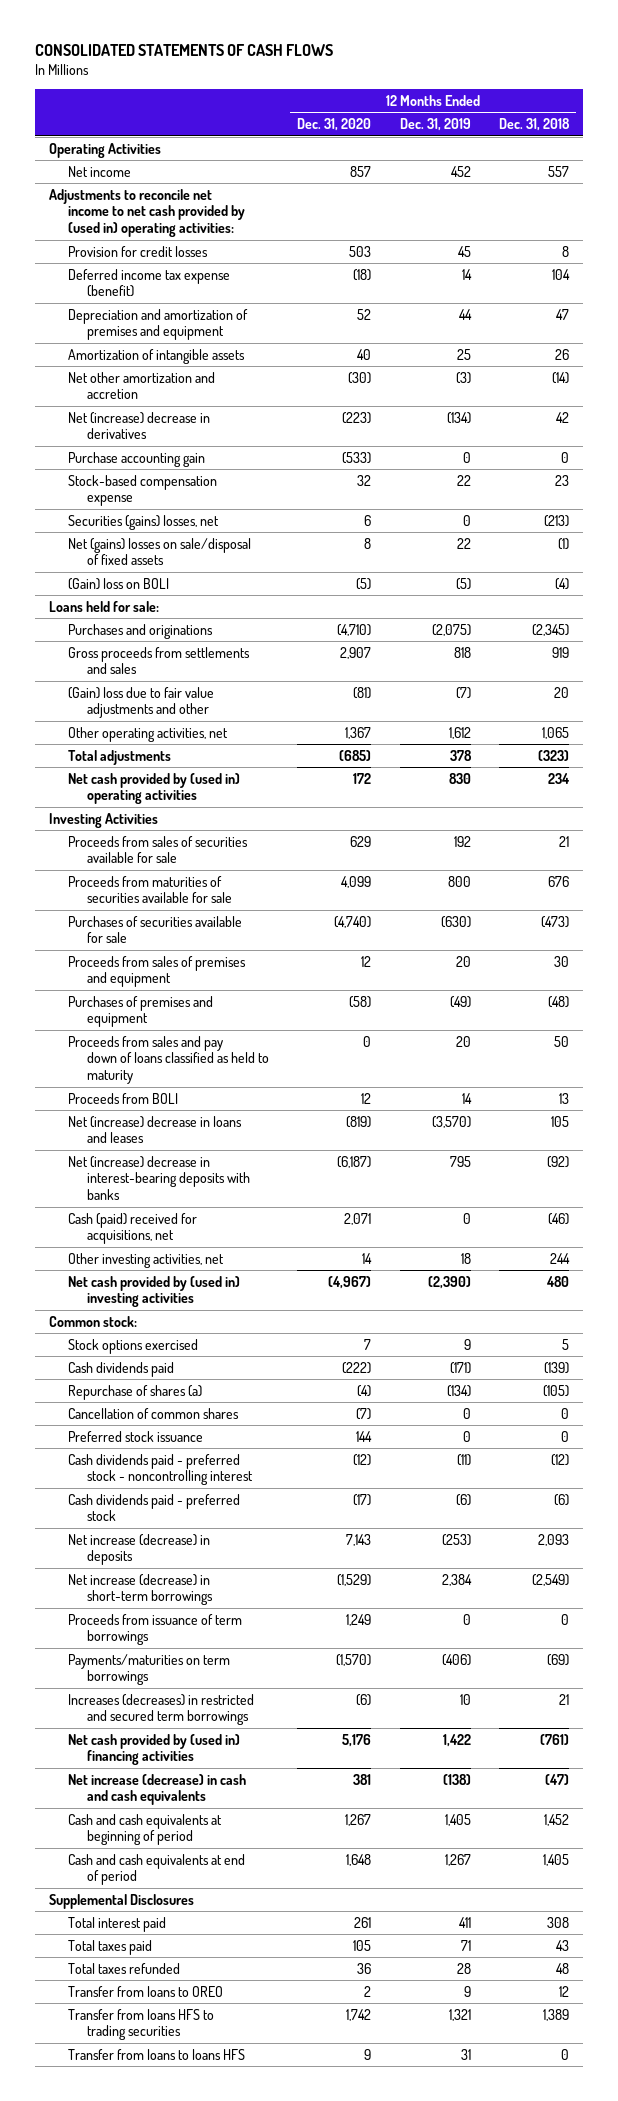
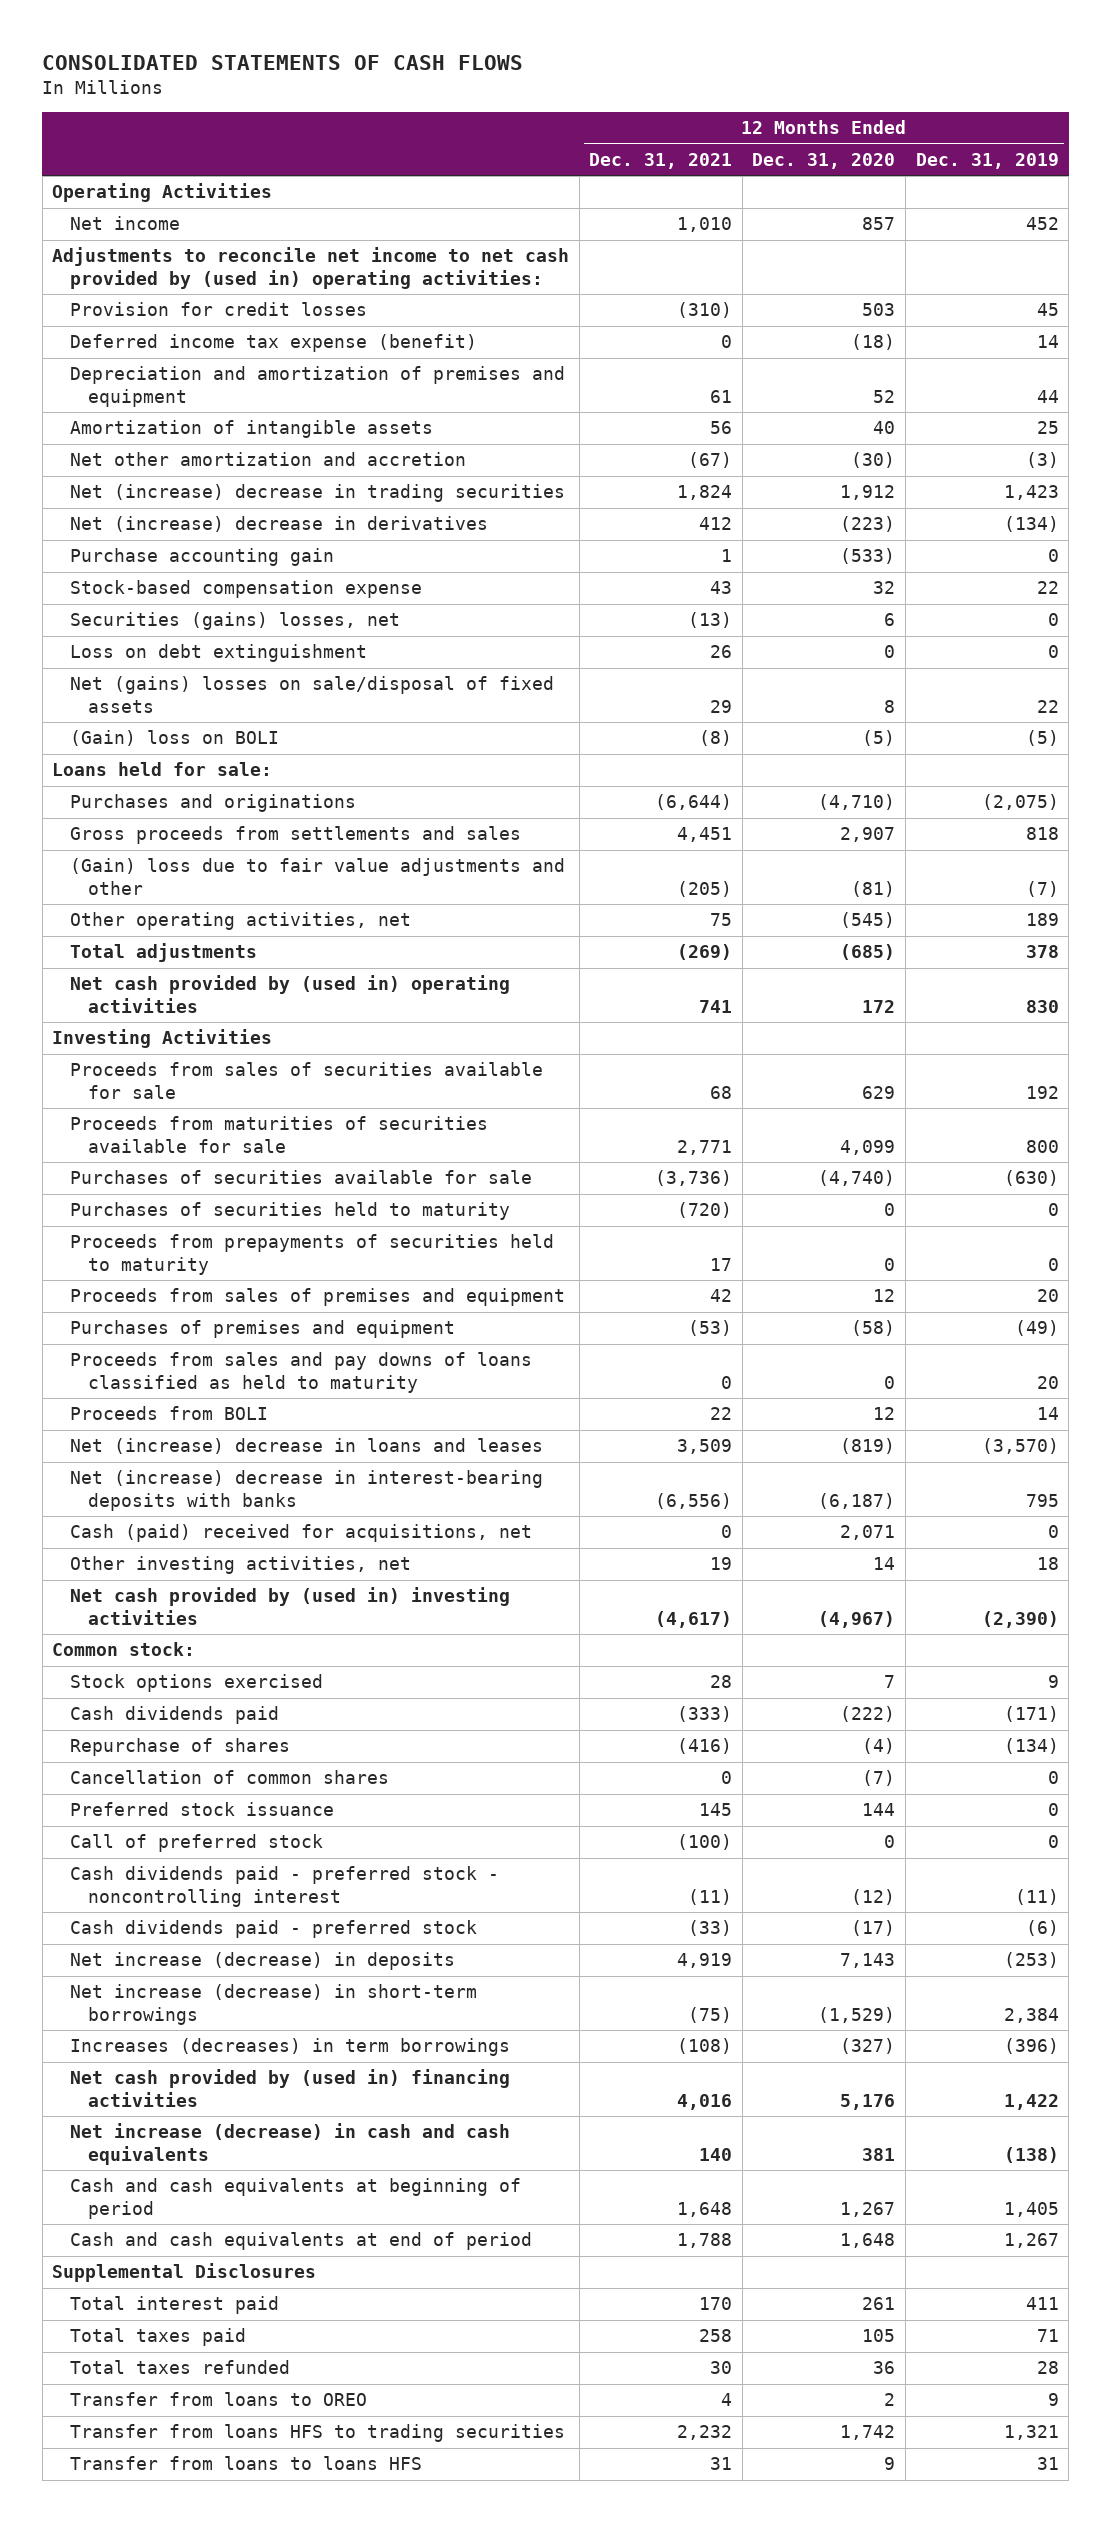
- | 12 Months Ended Dec. 31, 2020 | 12 Months Ended Dec. 31, 2019 | 12 Months Ended Dec. 31, 2018
+ | 12 Months Ended Dec. 31, 2021 | 12 Months Ended Dec. 31, 2020 | 12 Months Ended Dec. 31, 2019
+ Net (increase) decrease in trading securities | 1,824 | 1,912 | 1,423
+ Loss on debt extinguishment | 26 | 0 | 0
- Other operating activities, net | 1,367 | 1,612 | 1,065
+ Other operating activities, net | 75 | (545) | 189
+ Purchases of securities held to maturity | (720) | 0 | 0
+ Proceeds from prepayments of securities held to maturity | 17 | 0 | 0
- Proceeds from sales and pay down of loans classified as held to maturity | 0 | 20 | 50
+ Proceeds from sales and pay downs of loans classified as held to maturity | 0 | 0 | 20
- Repurchase of shares (a) | (4) | (134) | (105)
+ Repurchase of shares | (416) | (4) | (134)
+ Call of preferred stock | (100) | 0 | 0
- Proceeds from issuance of term borrowings | 1,249 | 0 | 0
- Payments/maturities on term borrowings | (1,570) | (406) | (69)
- Increases (decreases) in restricted and secured term borrowings | (6) | 10 | 21
+ Increases (decreases) in term borrowings | (108) | (327) | (396)

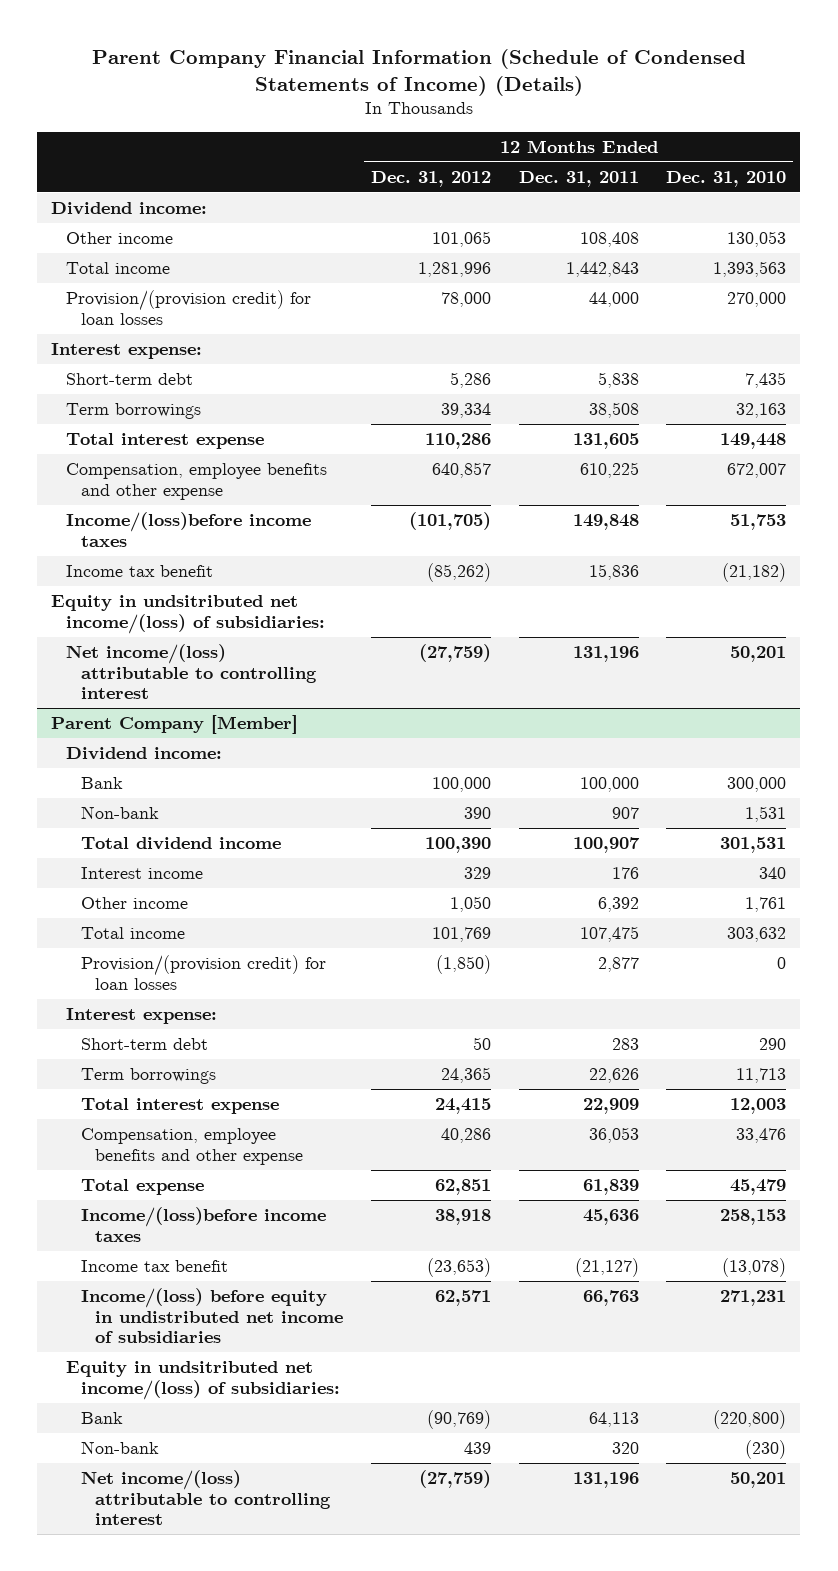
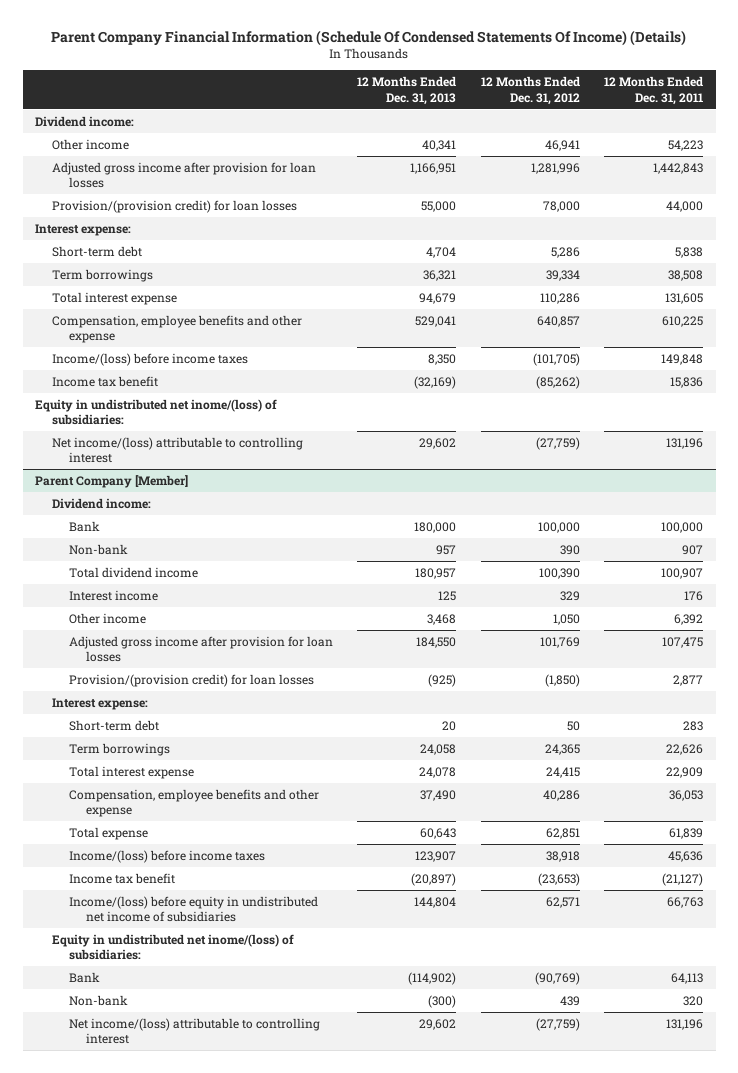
- Parent Company Financial Information (Schedule of Condensed Statements of Income) (Details)
+ Parent Company Financial Information (Schedule Of Condensed Statements Of Income) (Details)
- | 12 Months Ended Dec. 31, 2012 | 12 Months Ended Dec. 31, 2011 | 12 Months Ended Dec. 31, 2010
+ | 12 Months Ended Dec. 31, 2013 | 12 Months Ended Dec. 31, 2012 | 12 Months Ended Dec. 31, 2011
- Other income | 101,065 | 108,408 | 130,053
- Total income | 1,281,996 | 1,442,843 | 1,393,563
+ Other income | 40,341 | 46,941 | 54,223
+ Adjusted gross income after provision for loan losses | 1,166,951 | 1,281,996 | 1,442,843
- Income/(loss)before income taxes | (101,705) | 149,848 | 51,753
+ Income/(loss) before income taxes | 8,350 | (101,705) | 149,848
- Equity in undsitributed net income/(loss) of subsidiaries:
+ Equity in undistributed net inome/(loss) of subsidiaries:
@ Parent Company [Member]
- Total income | 101,769 | 107,475 | 303,632
+ Adjusted gross income after provision for loan losses | 184,550 | 101,769 | 107,475
- Income/(loss)before income taxes | 38,918 | 45,636 | 258,153
+ Income/(loss) before income taxes | 123,907 | 38,918 | 45,636
- Equity in undsitributed net income/(loss) of subsidiaries:
+ Equity in undistributed net inome/(loss) of subsidiaries:

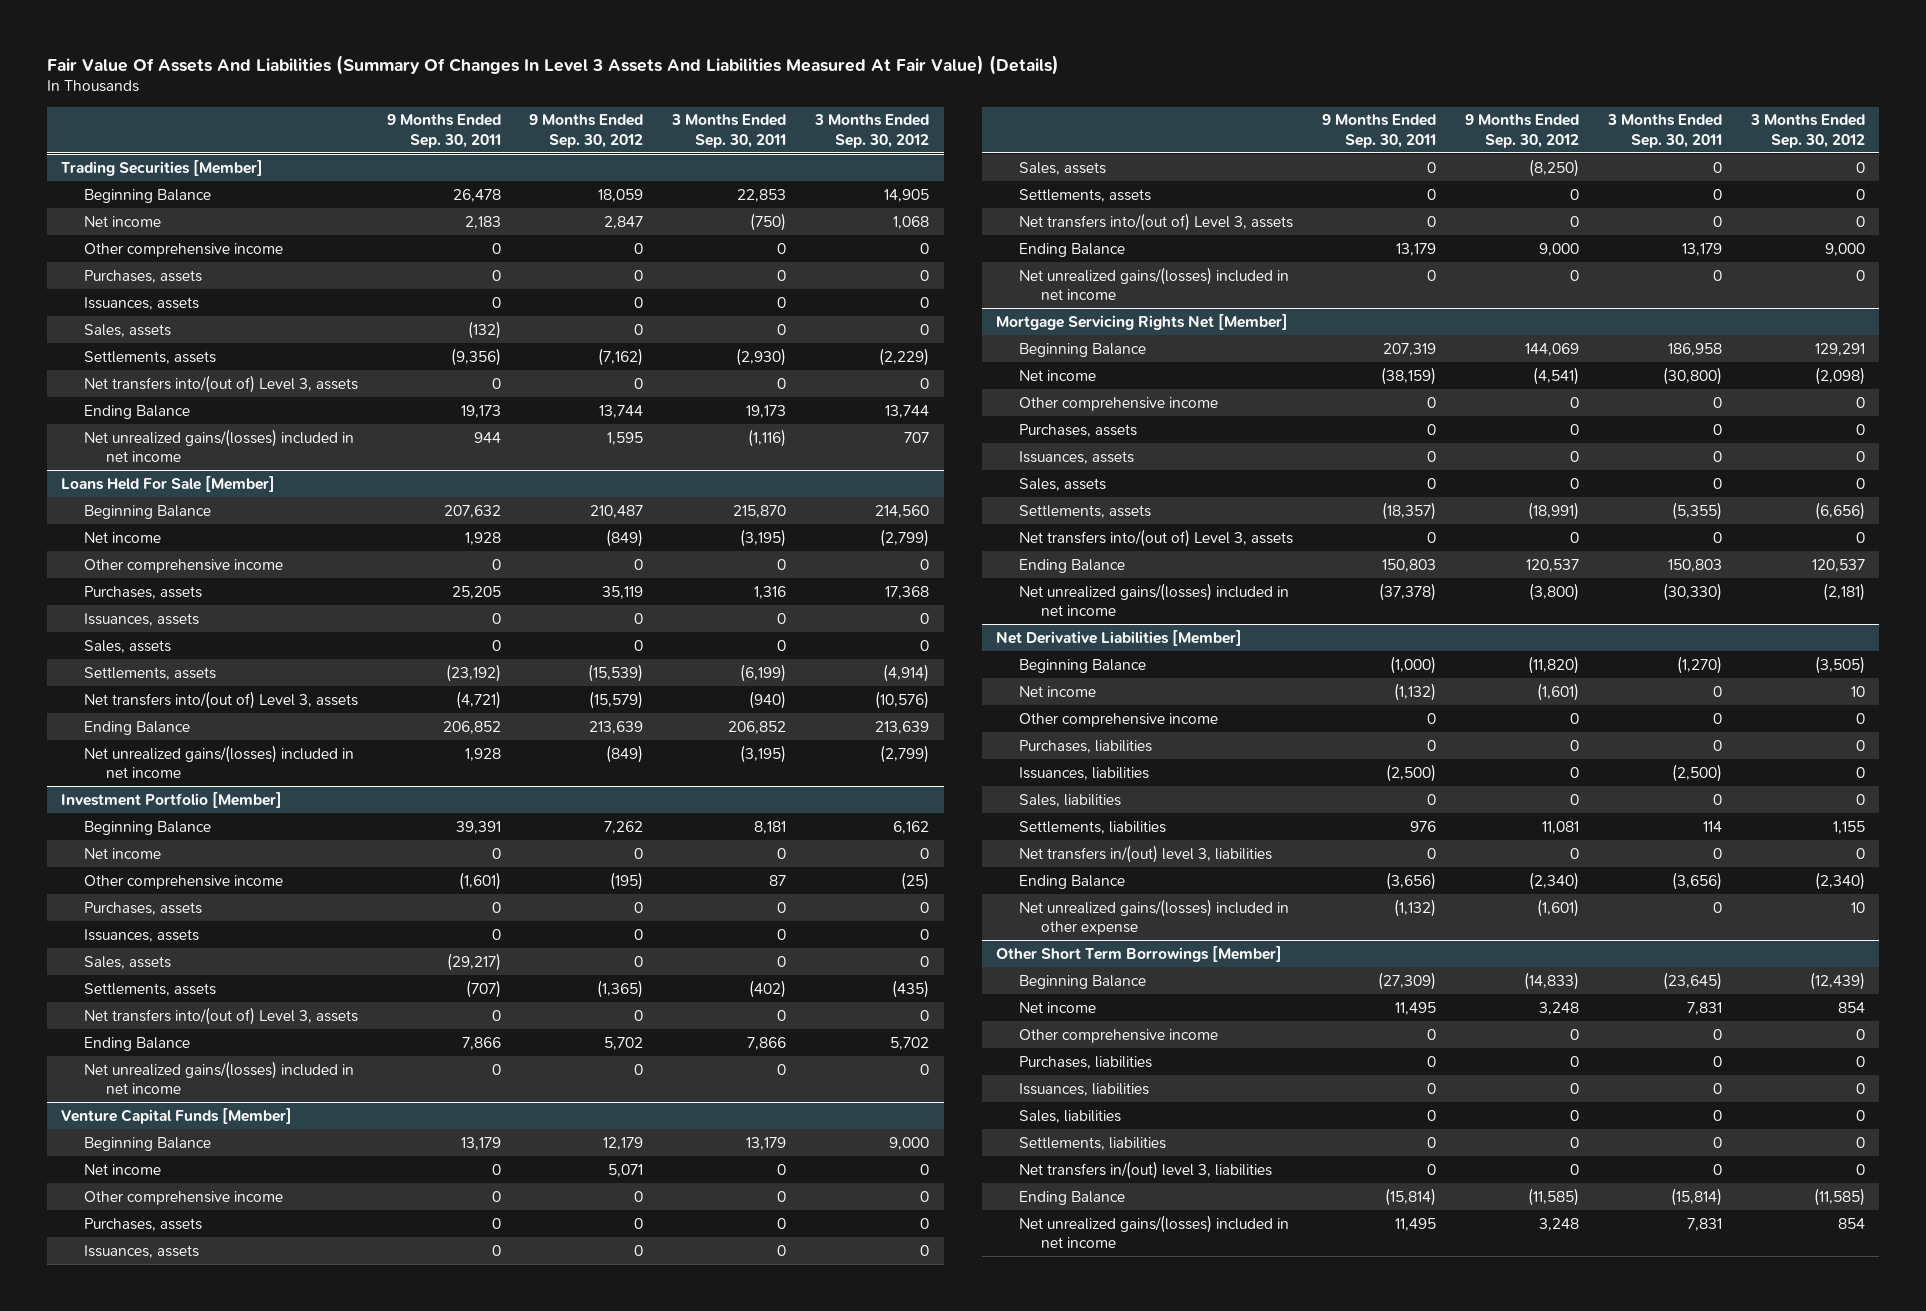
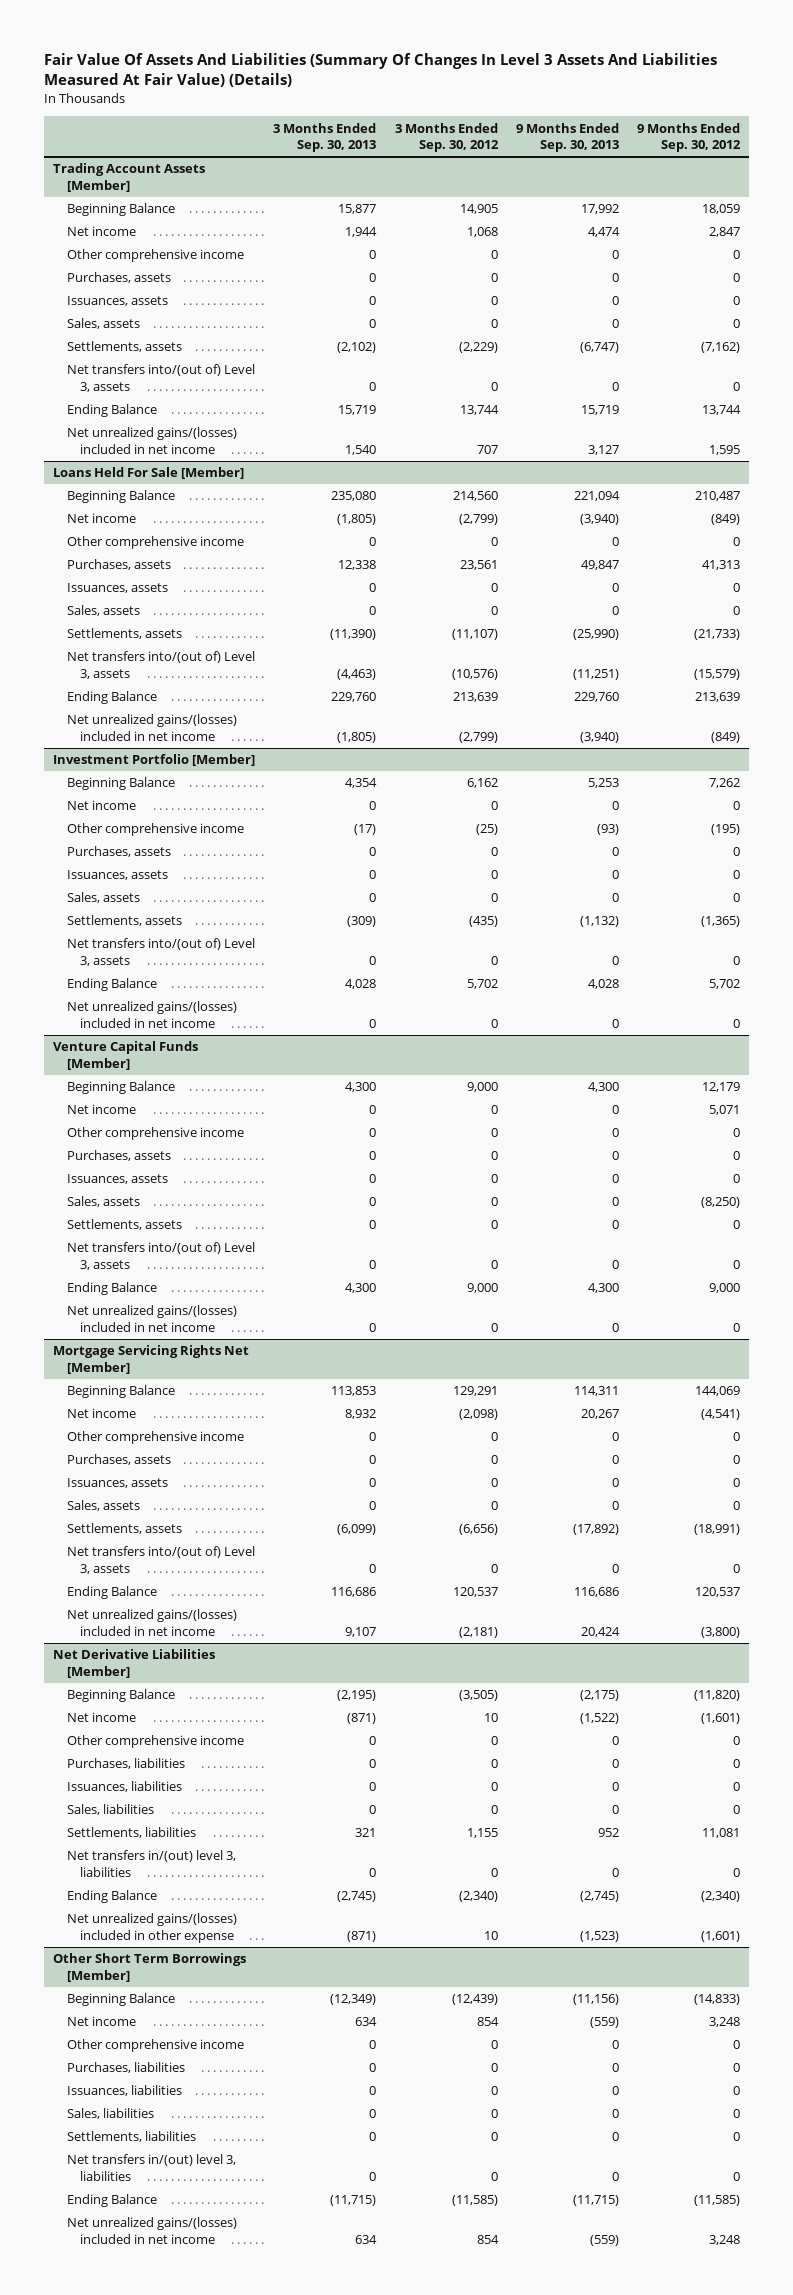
- | 9 Months Ended Sep. 30, 2011 | 9 Months Ended Sep. 30, 2012 | 3 Months Ended Sep. 30, 2011 | 3 Months Ended Sep. 30, 2012
+ | 3 Months Ended Sep. 30, 2013 | 3 Months Ended Sep. 30, 2012 | 9 Months Ended Sep. 30, 2013 | 9 Months Ended Sep. 30, 2012
- Trading Securities [Member]
+ Trading Account Assets [Member]
@ Loans Held For Sale [Member]
- Purchases, assets | 25,205 | 35,119 | 1,316 | 17,368
+ Purchases, assets | 12,338 | 23,561 | 49,847 | 41,313
- Settlements, assets | (23,192) | (15,539) | (6,199) | (4,914)
+ Settlements, assets | (11,390) | (11,107) | (25,990) | (21,733)

